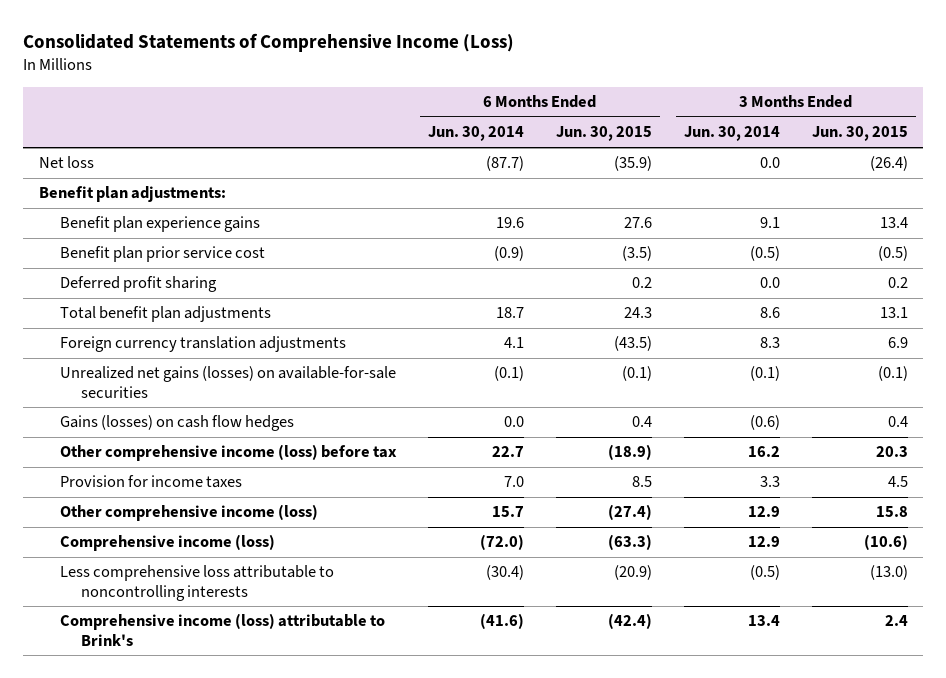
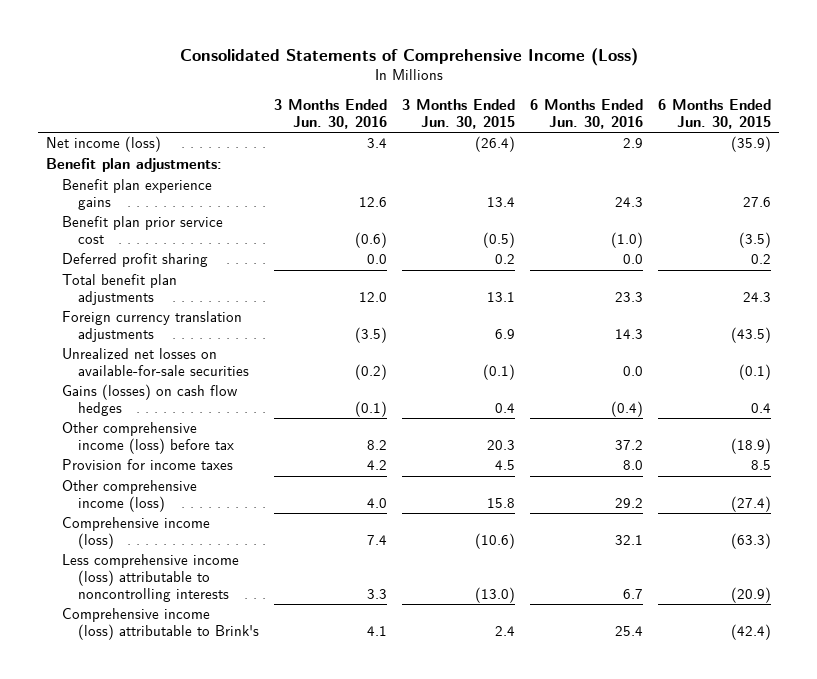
- | 6 Months Ended Jun. 30, 2014 | 6 Months Ended Jun. 30, 2015 | 3 Months Ended Jun. 30, 2014 | 3 Months Ended Jun. 30, 2015
+ | 3 Months Ended Jun. 30, 2016 | 3 Months Ended Jun. 30, 2015 | 6 Months Ended Jun. 30, 2016 | 6 Months Ended Jun. 30, 2015
- Net loss | (87.7) | (35.9) | 0.0 | (26.4)
+ Net income (loss) | 3.4 | (26.4) | 2.9 | (35.9)
- Unrealized net gains (losses) on available-for-sale securities | (0.1) | (0.1) | (0.1) | (0.1)
+ Unrealized net losses on available-for-sale securities | (0.2) | (0.1) | 0.0 | (0.1)
- Less comprehensive loss attributable to noncontrolling interests | (30.4) | (20.9) | (0.5) | (13.0)
+ Less comprehensive income (loss) attributable to noncontrolling interests | 3.3 | (13.0) | 6.7 | (20.9)

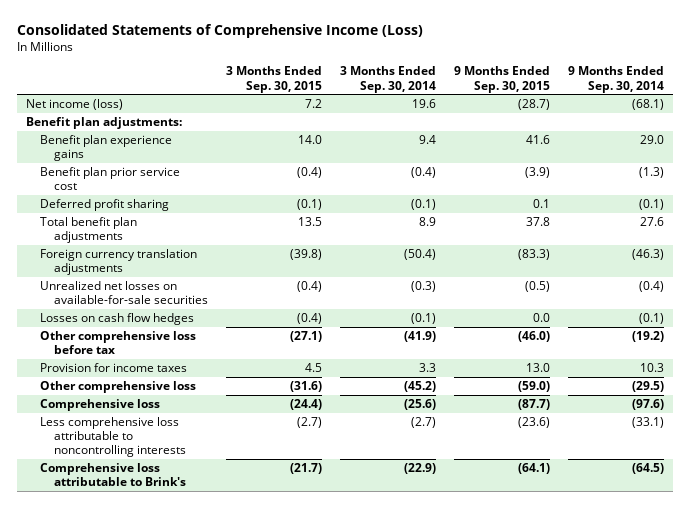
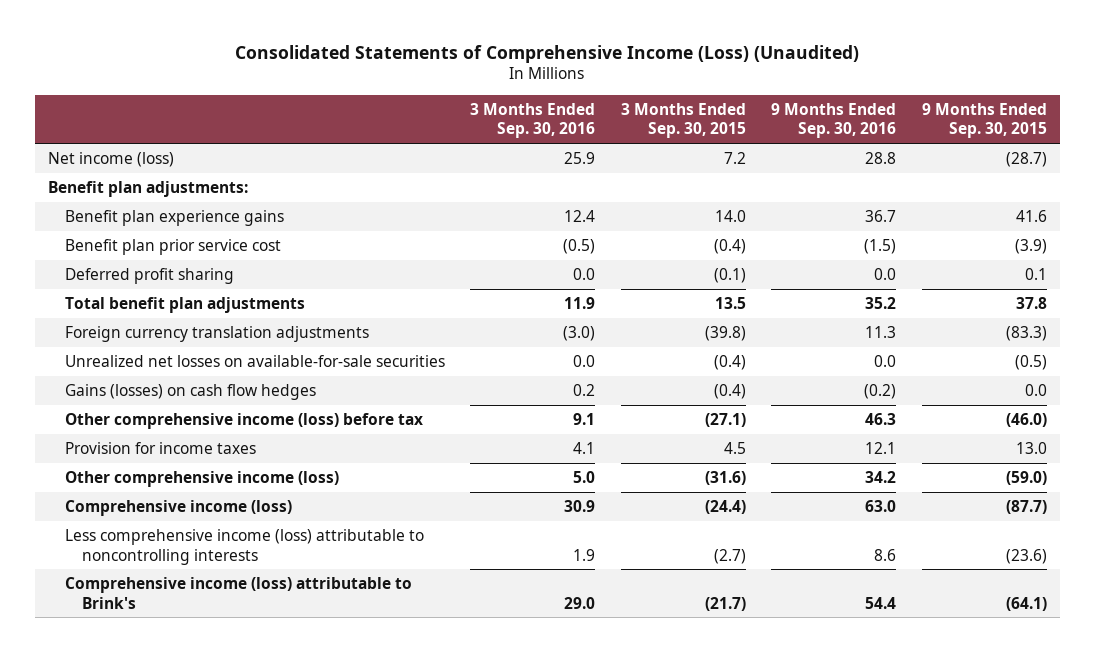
- Consolidated Statements of Comprehensive Income (Loss)
+ Consolidated Statements of Comprehensive Income (Loss) (Unaudited)
- | 3 Months Ended Sep. 30, 2015 | 3 Months Ended Sep. 30, 2014 | 9 Months Ended Sep. 30, 2015 | 9 Months Ended Sep. 30, 2014
+ | 3 Months Ended Sep. 30, 2016 | 3 Months Ended Sep. 30, 2015 | 9 Months Ended Sep. 30, 2016 | 9 Months Ended Sep. 30, 2015
- Losses on cash flow hedges | (0.4) | (0.1) | 0.0 | (0.1)
- Other comprehensive loss before tax | (27.1) | (41.9) | (46.0) | (19.2)
+ Gains (losses) on cash flow hedges | 0.2 | (0.4) | (0.2) | 0.0
+ Other comprehensive income (loss) before tax | 9.1 | (27.1) | 46.3 | (46.0)
- Other comprehensive loss | (31.6) | (45.2) | (59.0) | (29.5)
- Comprehensive loss | (24.4) | (25.6) | (87.7) | (97.6)
- Less comprehensive loss attributable to noncontrolling interests | (2.7) | (2.7) | (23.6) | (33.1)
- Comprehensive loss attributable to Brink's | (21.7) | (22.9) | (64.1) | (64.5)
+ Other comprehensive income (loss) | 5.0 | (31.6) | 34.2 | (59.0)
+ Comprehensive income (loss) | 30.9 | (24.4) | 63.0 | (87.7)
+ Less comprehensive income (loss) attributable to noncontrolling interests | 1.9 | (2.7) | 8.6 | (23.6)
+ Comprehensive income (loss) attributable to Brink's | 29.0 | (21.7) | 54.4 | (64.1)

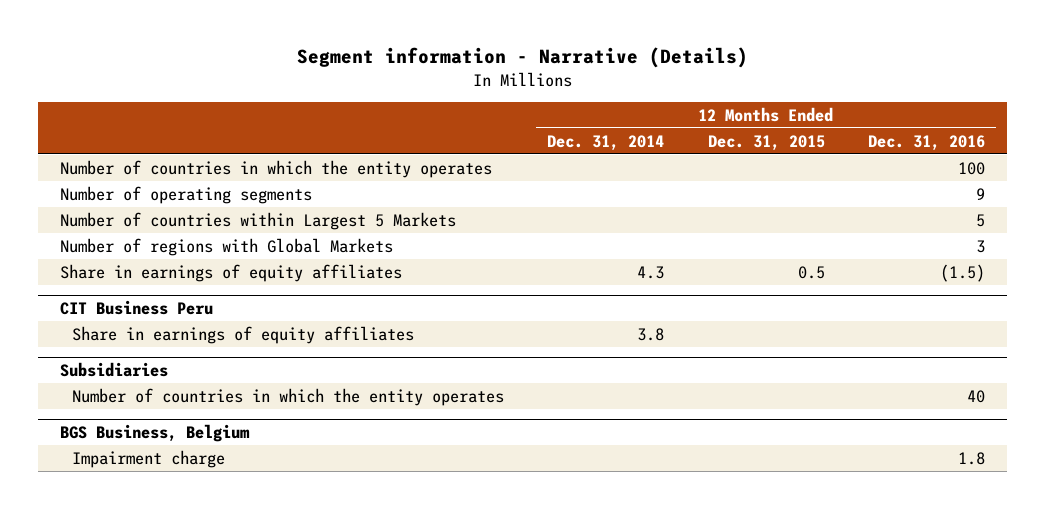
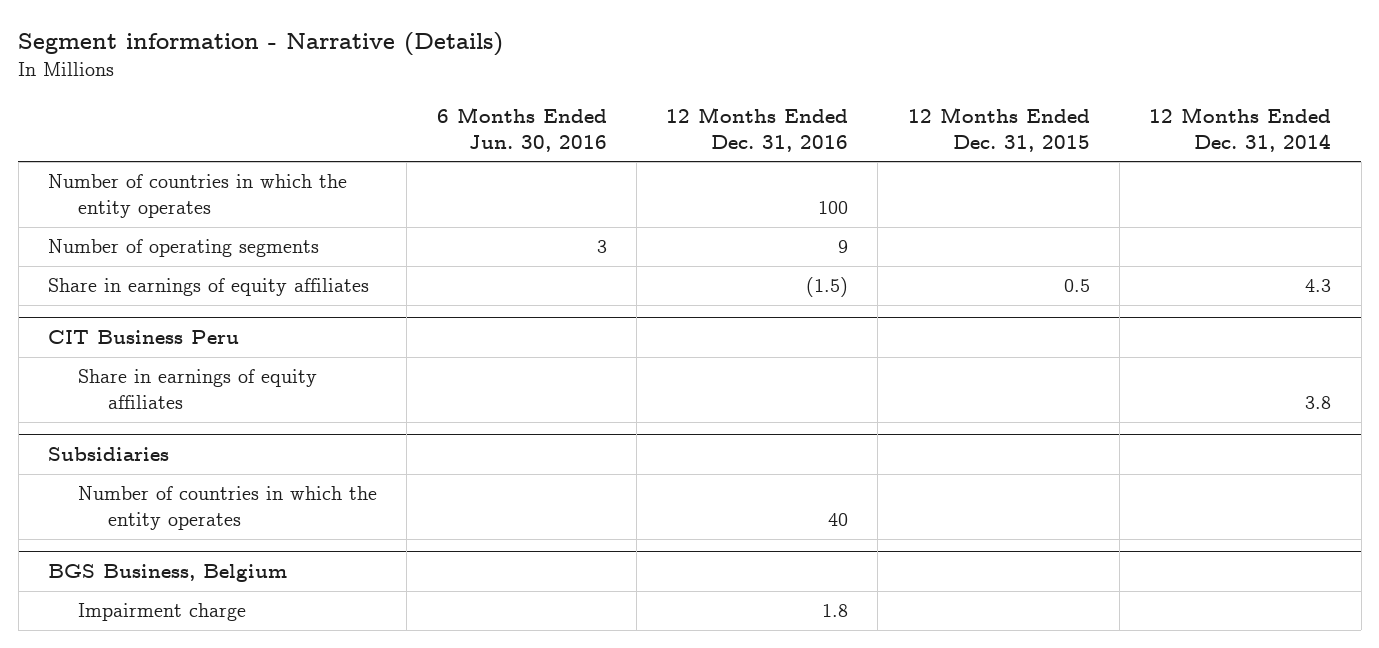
- | 12 Months Ended Dec. 31, 2014 | 12 Months Ended Dec. 31, 2015 | 12 Months Ended Dec. 31, 2016
+ | 6 Months Ended Jun. 30, 2016 | 12 Months Ended Dec. 31, 2016 | 12 Months Ended Dec. 31, 2015 | 12 Months Ended Dec. 31, 2014
- Number of countries within Largest 5 Markets | | | 5
- Number of regions with Global Markets | | | 3

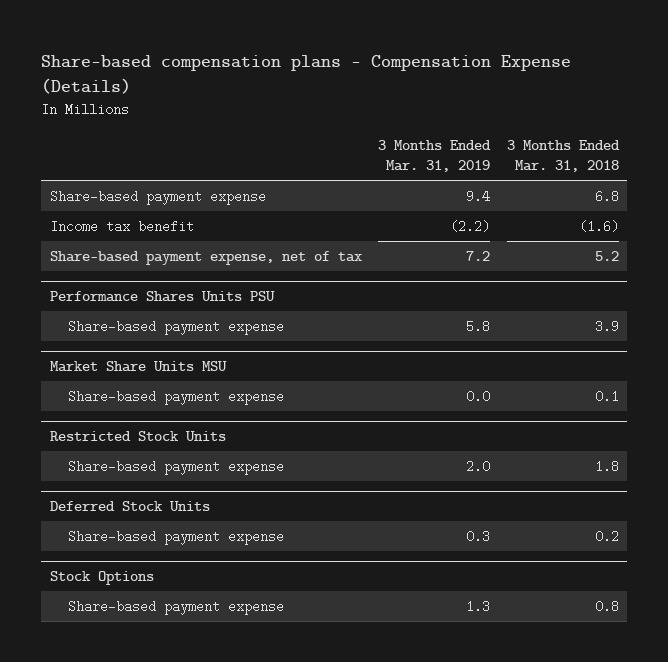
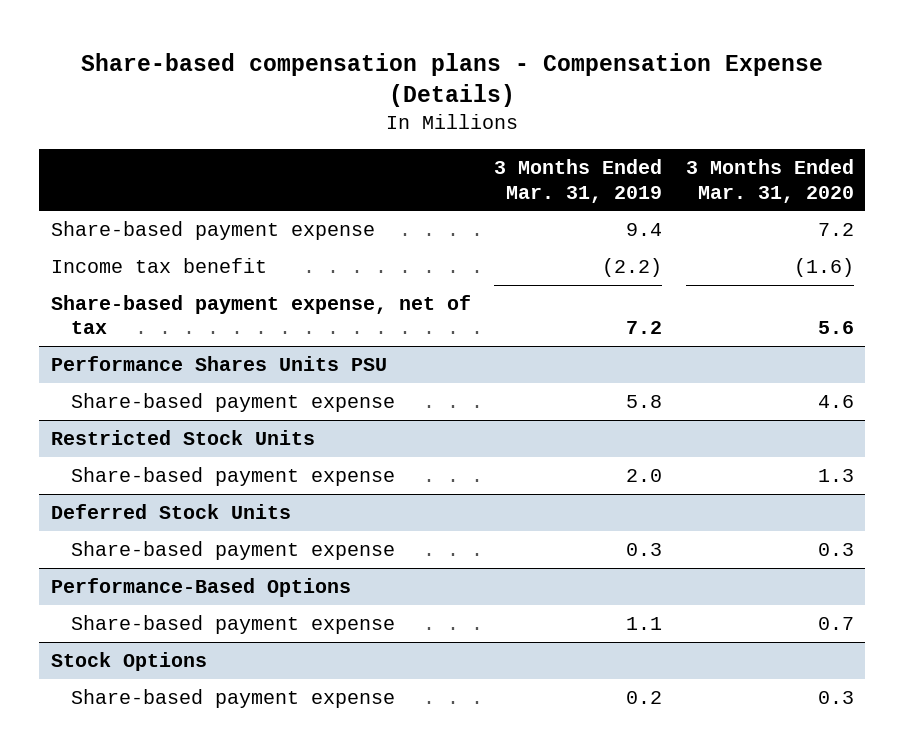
- | 3 Months Ended Mar. 31, 2019 | 3 Months Ended Mar. 31, 2018
+ | 3 Months Ended Mar. 31, 2019 | 3 Months Ended Mar. 31, 2020
- Market Share Units MSU
- Share-based payment expense | 0.0 | 0.1
+ Performance-Based Options
+ Share-based payment expense | 1.1 | 0.7
@ Stock Options
- Share-based payment expense | 1.3 | 0.8
+ Share-based payment expense | 0.2 | 0.3

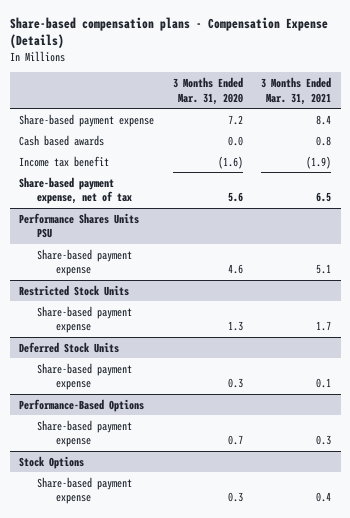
- | 3 Months Ended Mar. 31, 2019 | 3 Months Ended Mar. 31, 2020
+ | 3 Months Ended Mar. 31, 2020 | 3 Months Ended Mar. 31, 2021
+ Cash based awards | 0.0 | 0.8

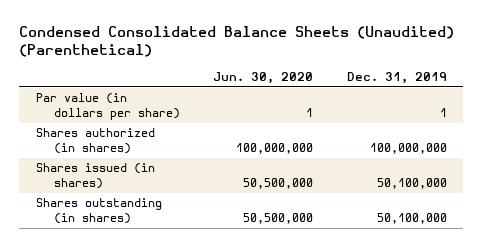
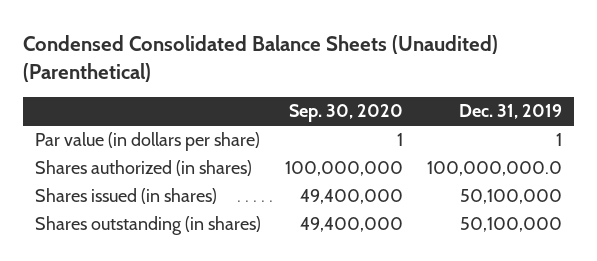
- | Jun. 30, 2020 | Dec. 31, 2019
+ | Sep. 30, 2020 | Dec. 31, 2019
- Shares authorized (in shares) | 100,000,000 | 100,000,000
+ Shares authorized (in shares) | 100,000,000 | 100,000,000.0

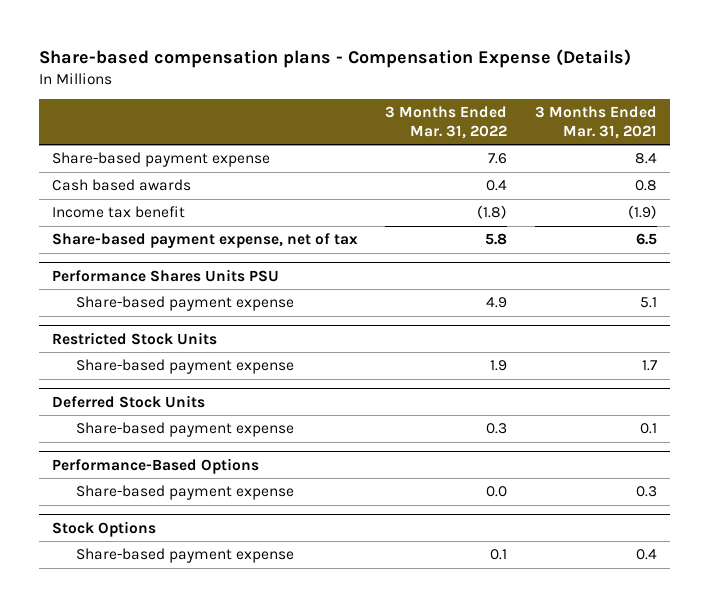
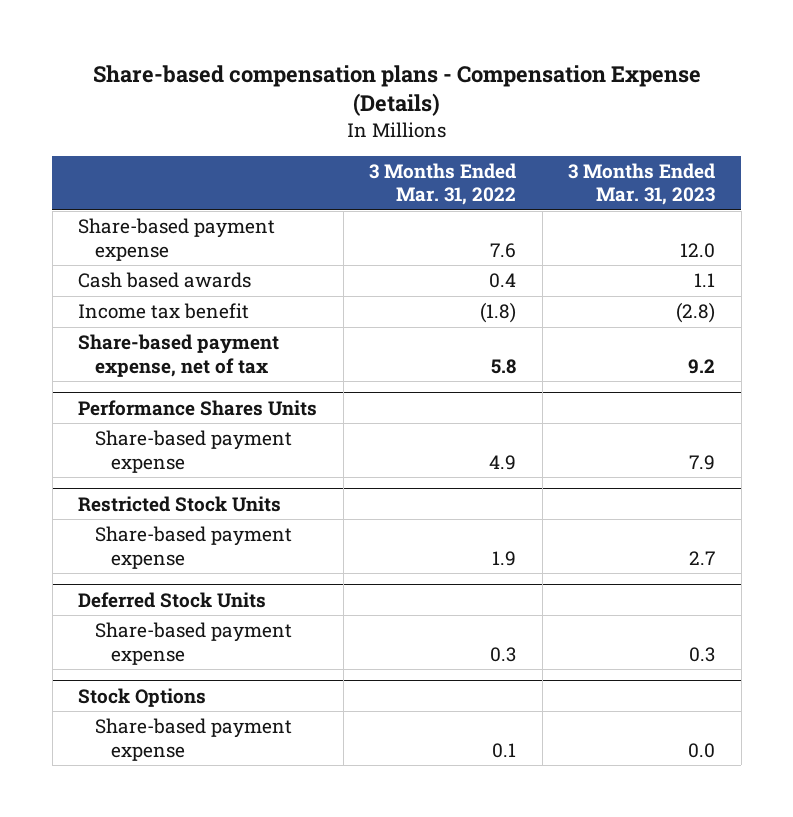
- | 3 Months Ended Mar. 31, 2022 | 3 Months Ended Mar. 31, 2021
+ | 3 Months Ended Mar. 31, 2022 | 3 Months Ended Mar. 31, 2023
- Performance Shares Units PSU
+ Performance Shares Units
- Performance-Based Options
- Share-based payment expense | 0.0 | 0.3

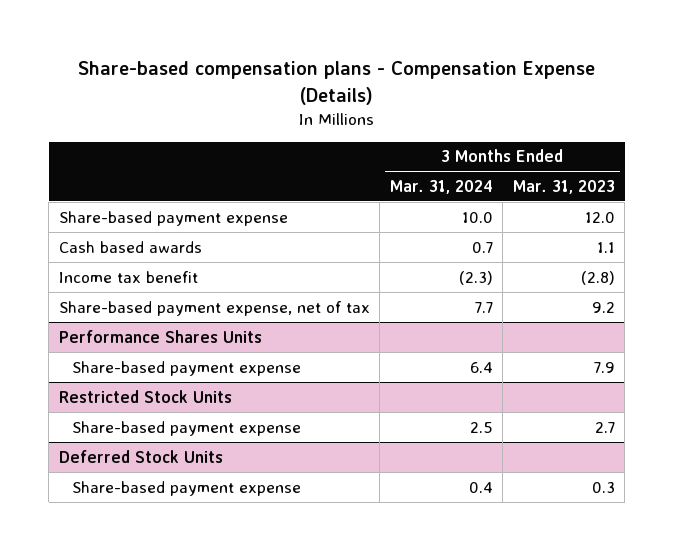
- | 3 Months Ended Mar. 31, 2022 | 3 Months Ended Mar. 31, 2023
+ | 3 Months Ended Mar. 31, 2024 | 3 Months Ended Mar. 31, 2023
- Stock Options
- Share-based payment expense | 0.1 | 0.0

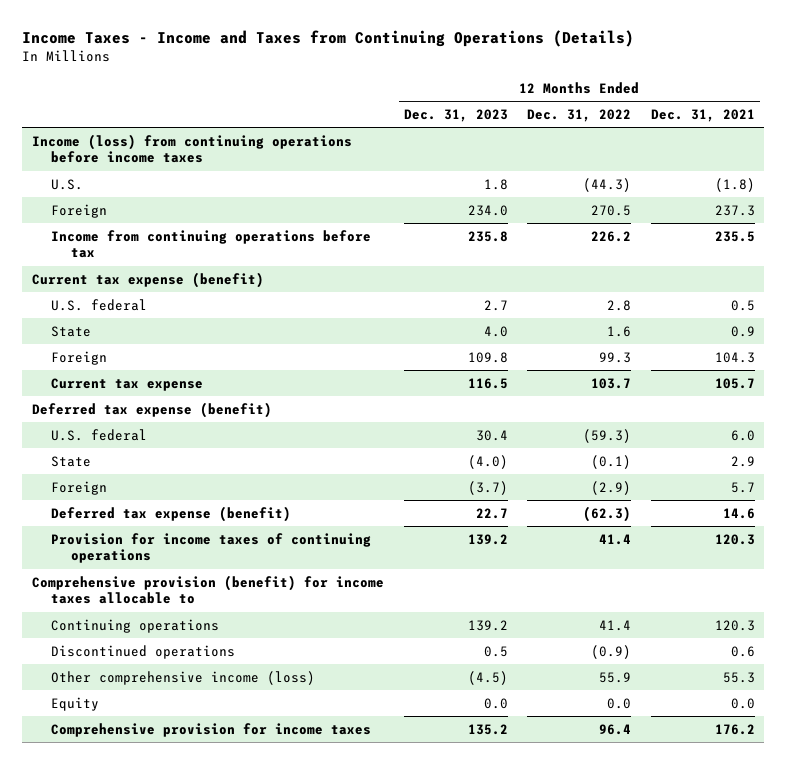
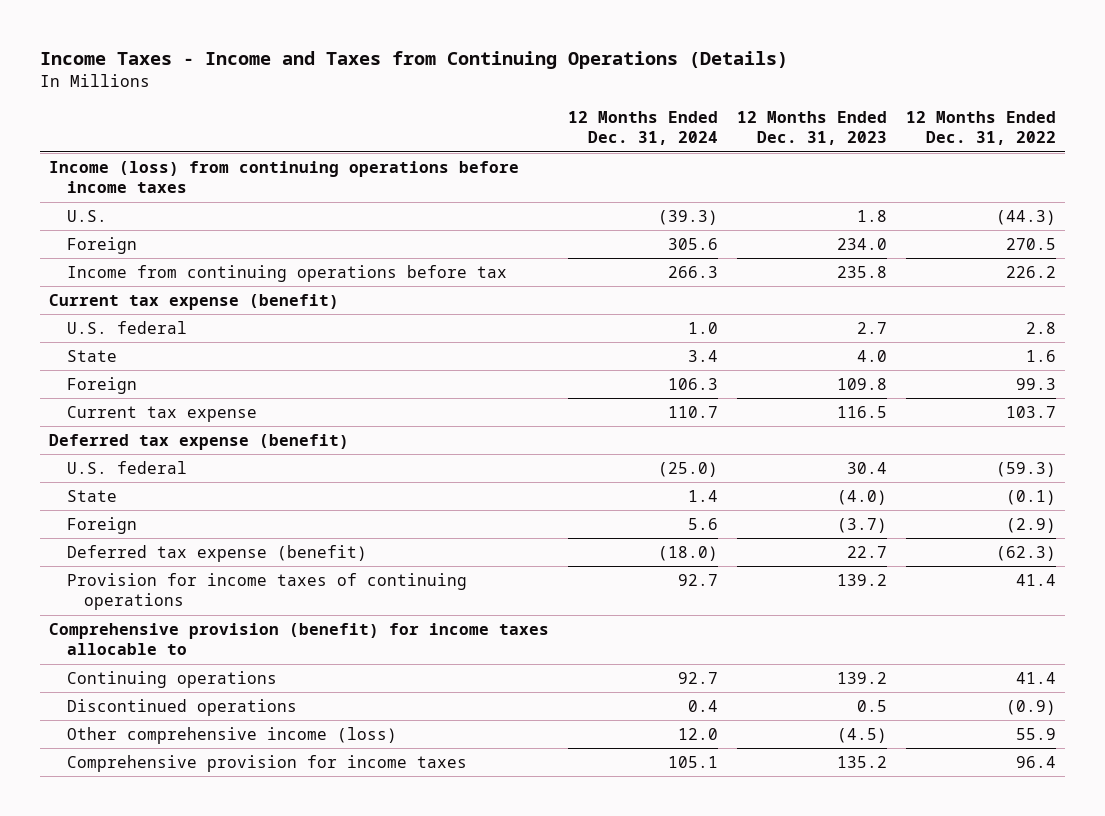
- | 12 Months Ended Dec. 31, 2023 | 12 Months Ended Dec. 31, 2022 | 12 Months Ended Dec. 31, 2021
+ | 12 Months Ended Dec. 31, 2024 | 12 Months Ended Dec. 31, 2023 | 12 Months Ended Dec. 31, 2022
- Equity | 0.0 | 0.0 | 0.0

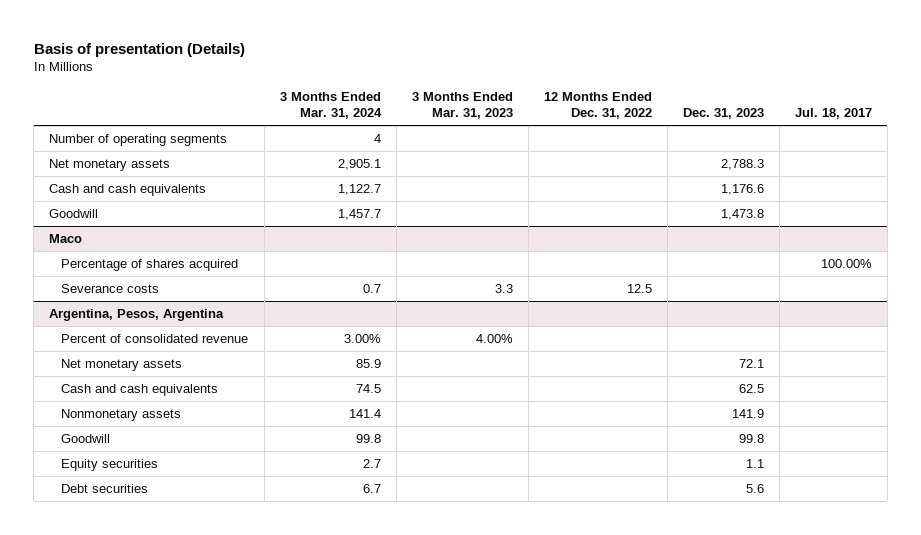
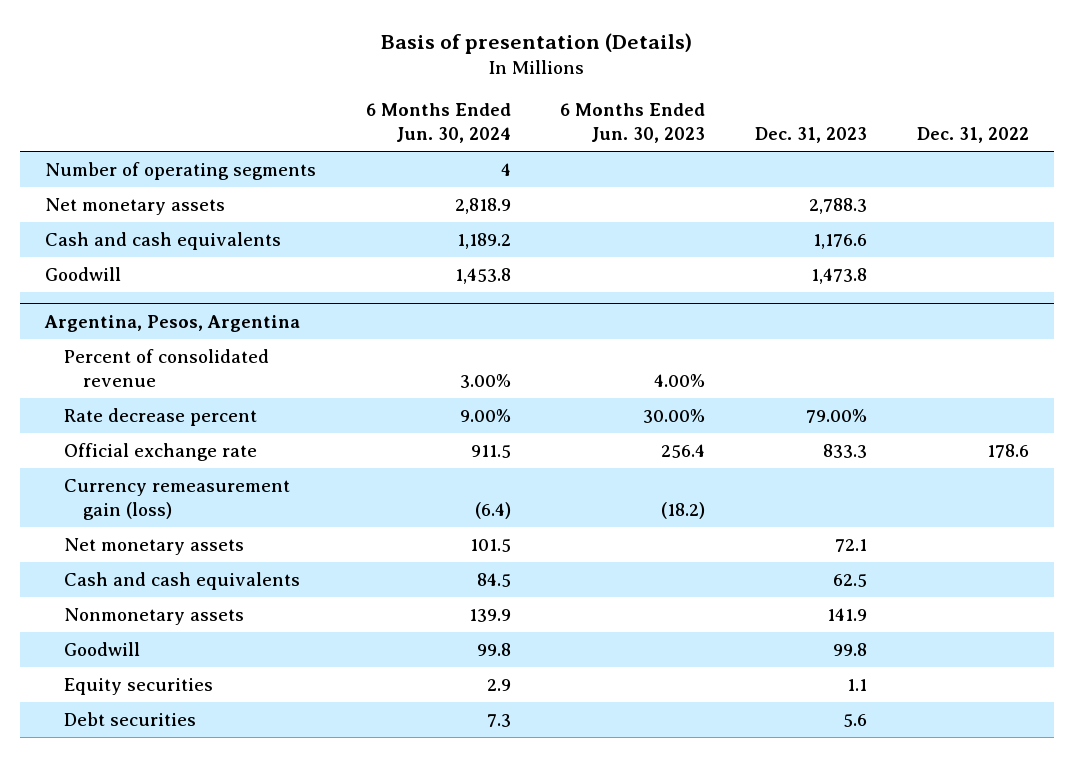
- | 3 Months Ended Mar. 31, 2024 | 3 Months Ended Mar. 31, 2023 | 12 Months Ended Dec. 31, 2022 | Dec. 31, 2023 | Jul. 18, 2017
+ | 6 Months Ended Jun. 30, 2024 | 6 Months Ended Jun. 30, 2023 | Dec. 31, 2023 | Dec. 31, 2022
- Maco
- Percentage of shares acquired | | | | | 100.00%
- Severance costs | 0.7 | 3.3 | 12.5 | |
@ Argentina, Pesos, Argentina
+ Rate decrease percent | 9.00% | 30.00% | 79.00% |
+ Official exchange rate | 911.5 | 256.4 | 833.3 | 178.6
+ Currency remeasurement gain (loss) | (6.4) | (18.2) | |

